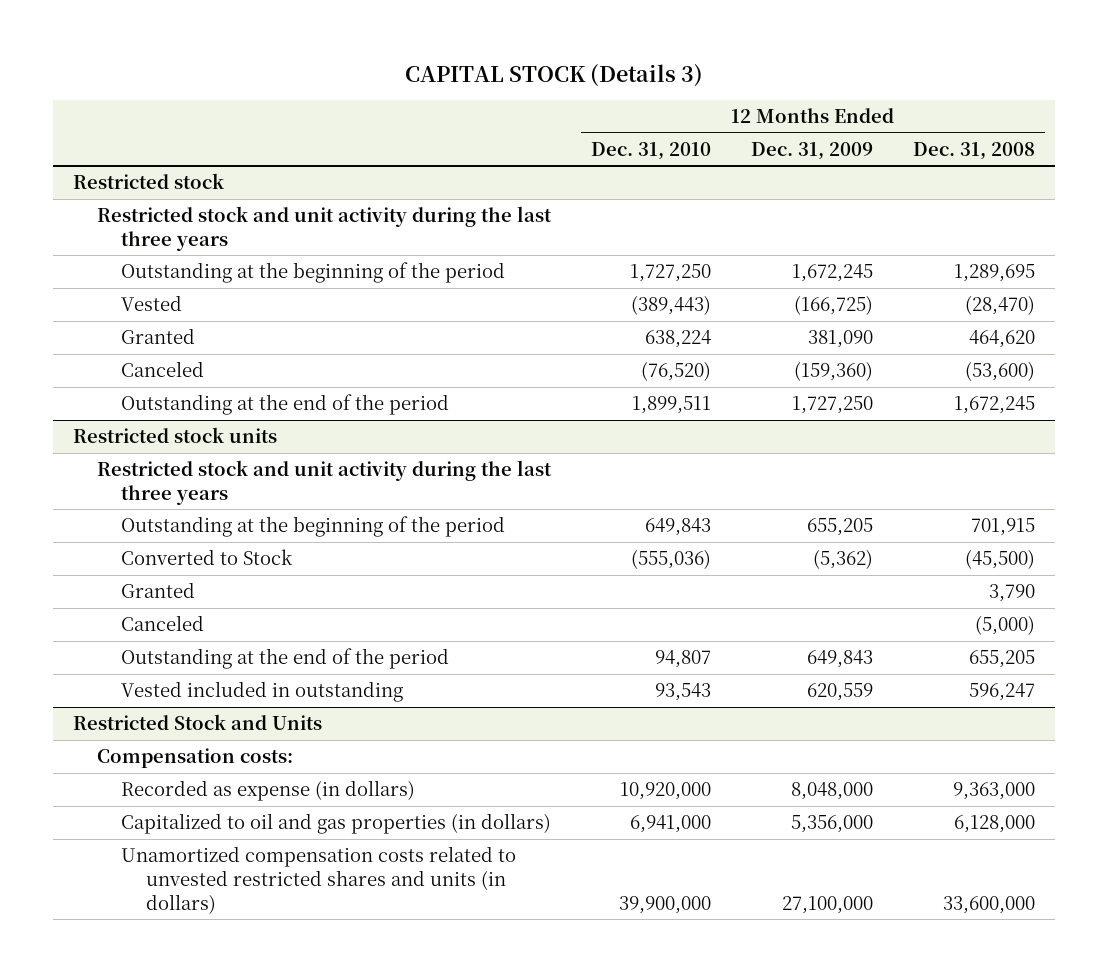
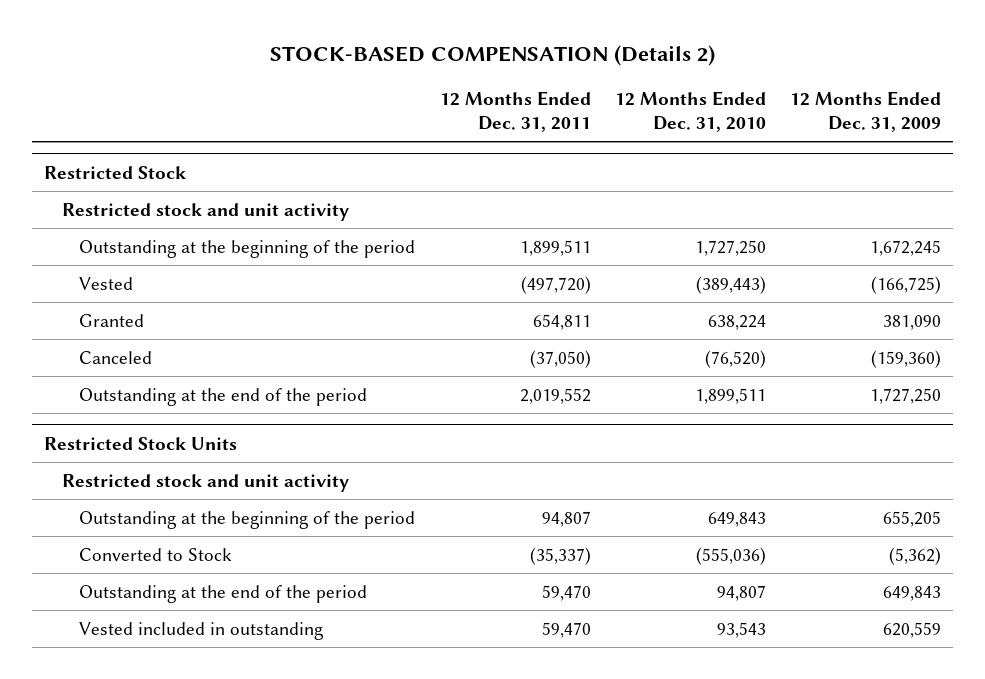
- CAPITAL STOCK (Details 3)
+ STOCK-BASED COMPENSATION (Details 2)
- | 12 Months Ended Dec. 31, 2010 | 12 Months Ended Dec. 31, 2009 | 12 Months Ended Dec. 31, 2008
+ | 12 Months Ended Dec. 31, 2011 | 12 Months Ended Dec. 31, 2010 | 12 Months Ended Dec. 31, 2009
- Restricted stock
- Restricted stock and unit activity during the last three years
+ Restricted Stock
+ Restricted stock and unit activity
- Restricted stock units
- Restricted stock and unit activity during the last three years
+ Restricted Stock Units
+ Restricted stock and unit activity
- Granted | | | 3,790
- Canceled | | | (5,000)
- Restricted Stock and Units
- Compensation costs:
- Recorded as expense (in dollars) | 10,920,000 | 8,048,000 | 9,363,000
- Capitalized to oil and gas properties (in dollars) | 6,941,000 | 5,356,000 | 6,128,000
- Unamortized compensation costs related to unvested restricted shares and units (in dollars) | 39,900,000 | 27,100,000 | 33,600,000

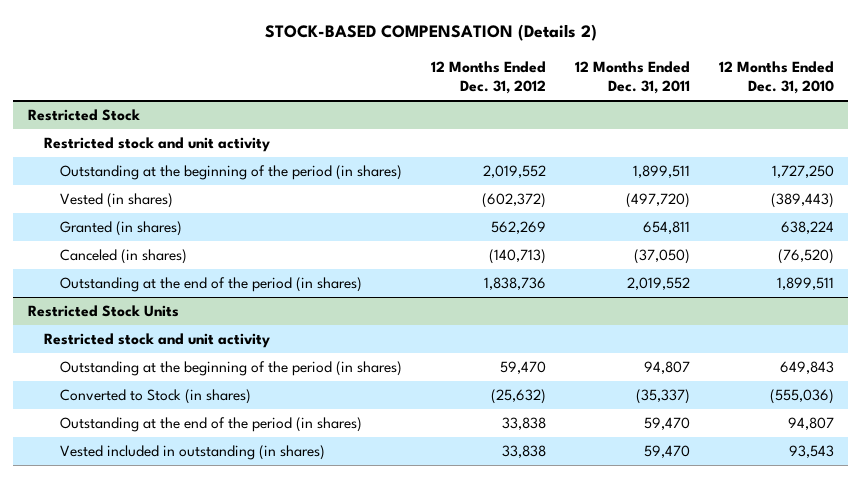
- | 12 Months Ended Dec. 31, 2011 | 12 Months Ended Dec. 31, 2010 | 12 Months Ended Dec. 31, 2009
+ | 12 Months Ended Dec. 31, 2012 | 12 Months Ended Dec. 31, 2011 | 12 Months Ended Dec. 31, 2010
@ Restricted Stock
- Outstanding at the beginning of the period | 1,899,511 | 1,727,250 | 1,672,245
- Vested | (497,720) | (389,443) | (166,725)
- Granted | 654,811 | 638,224 | 381,090
- Canceled | (37,050) | (76,520) | (159,360)
- Outstanding at the end of the period | 2,019,552 | 1,899,511 | 1,727,250
+ Outstanding at the beginning of the period (in shares) | 2,019,552 | 1,899,511 | 1,727,250
+ Vested (in shares) | (602,372) | (497,720) | (389,443)
+ Granted (in shares) | 562,269 | 654,811 | 638,224
+ Canceled (in shares) | (140,713) | (37,050) | (76,520)
+ Outstanding at the end of the period (in shares) | 1,838,736 | 2,019,552 | 1,899,511
@ Restricted Stock Units
- Outstanding at the beginning of the period | 94,807 | 649,843 | 655,205
- Converted to Stock | (35,337) | (555,036) | (5,362)
- Outstanding at the end of the period | 59,470 | 94,807 | 649,843
- Vested included in outstanding | 59,470 | 93,543 | 620,559
+ Outstanding at the beginning of the period (in shares) | 59,470 | 94,807 | 649,843
+ Converted to Stock (in shares) | (25,632) | (35,337) | (555,036)
+ Outstanding at the end of the period (in shares) | 33,838 | 59,470 | 94,807
+ Vested included in outstanding (in shares) | 33,838 | 59,470 | 93,543

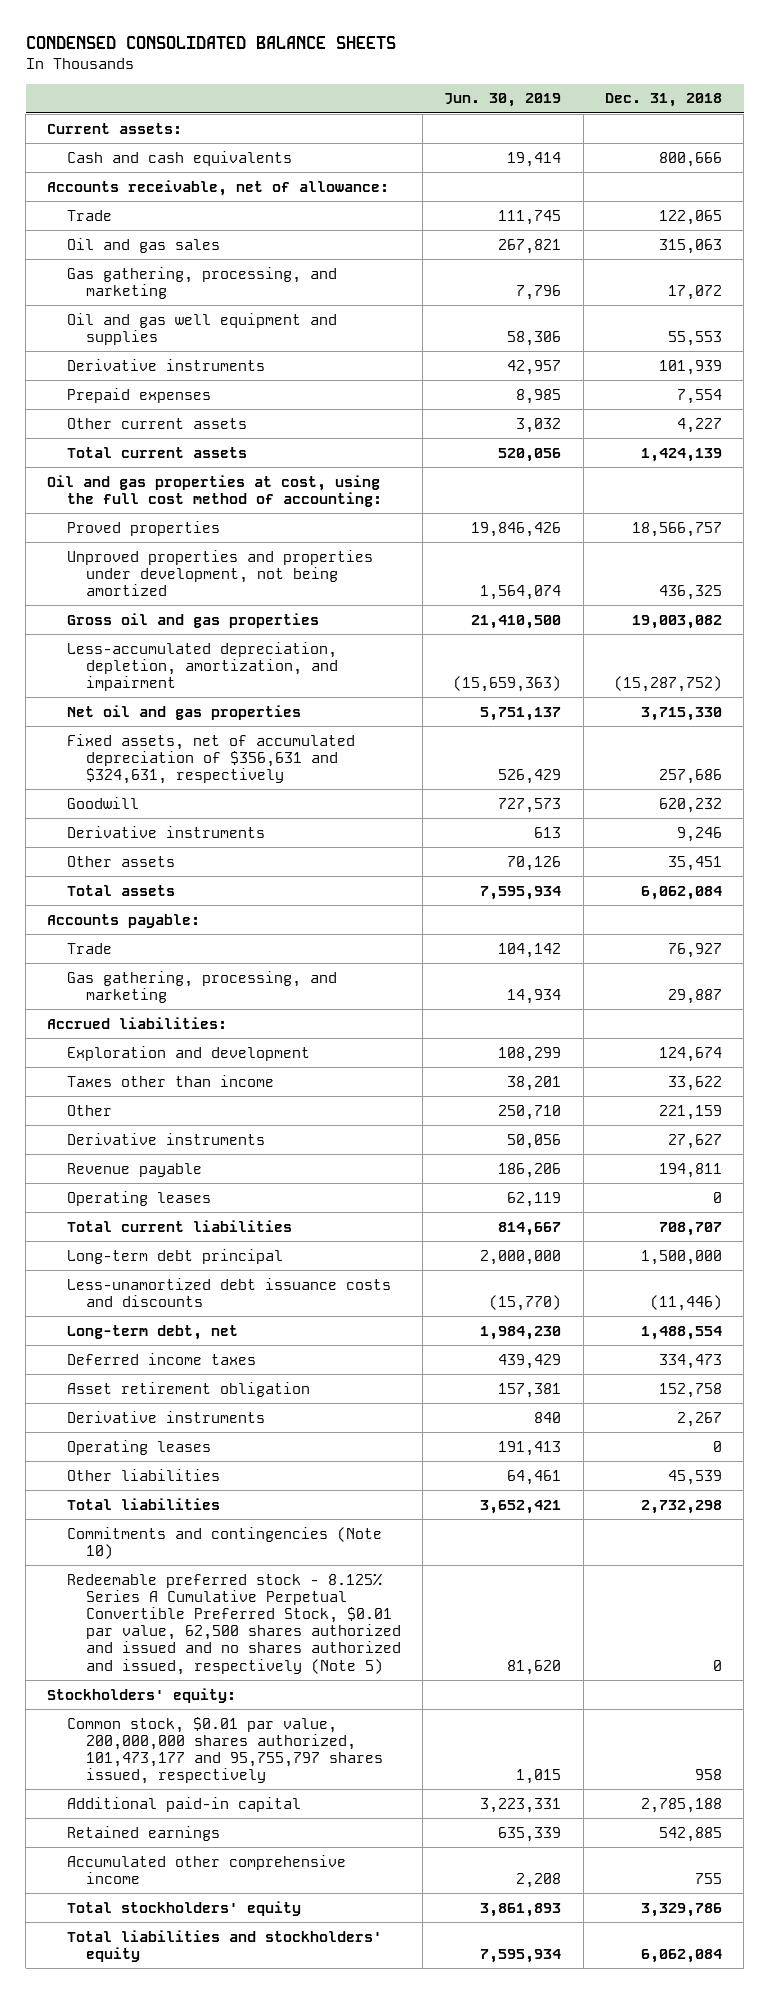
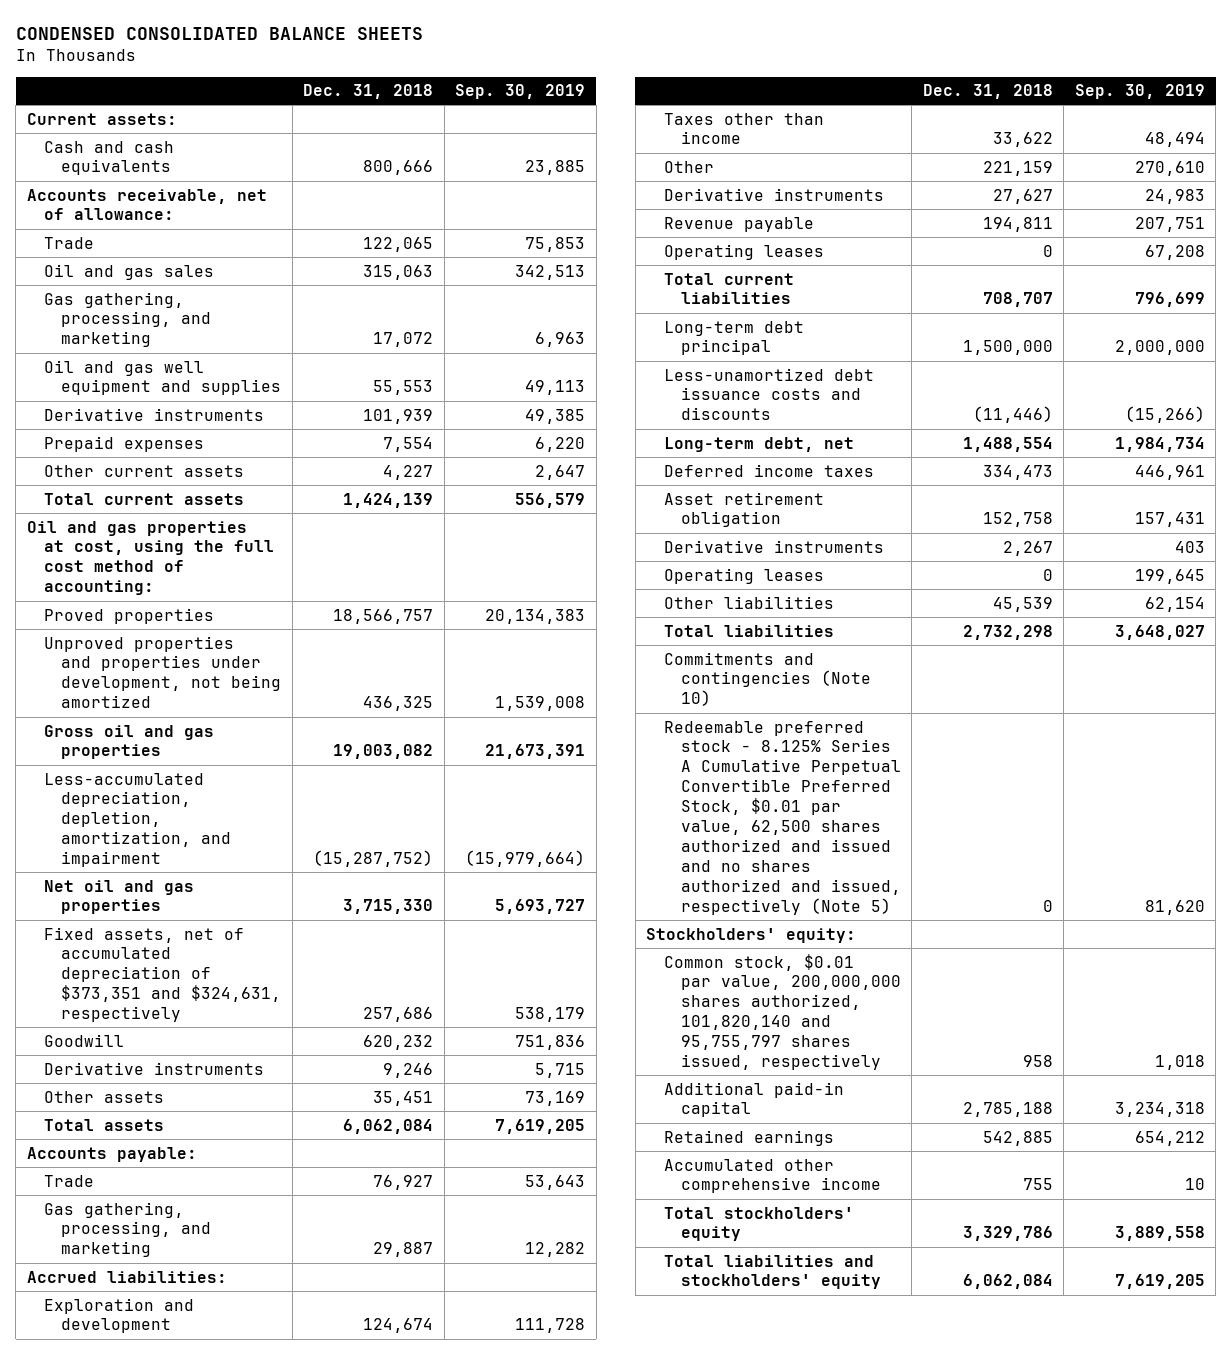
- | Jun. 30, 2019 | Dec. 31, 2018
+ | Dec. 31, 2018 | Sep. 30, 2019
- Fixed assets, net of accumulated depreciation of $356,631 and $324,631, respectively | 526,429 | 257,686
+ Fixed assets, net of accumulated depreciation of $373,351 and $324,631, respectively | 257,686 | 538,179
- Common stock, $0.01 par value, 200,000,000 shares authorized, 101,473,177 and 95,755,797 shares issued, respectively | 1,015 | 958
+ Common stock, $0.01 par value, 200,000,000 shares authorized, 101,820,140 and 95,755,797 shares issued, respectively | 958 | 1,018

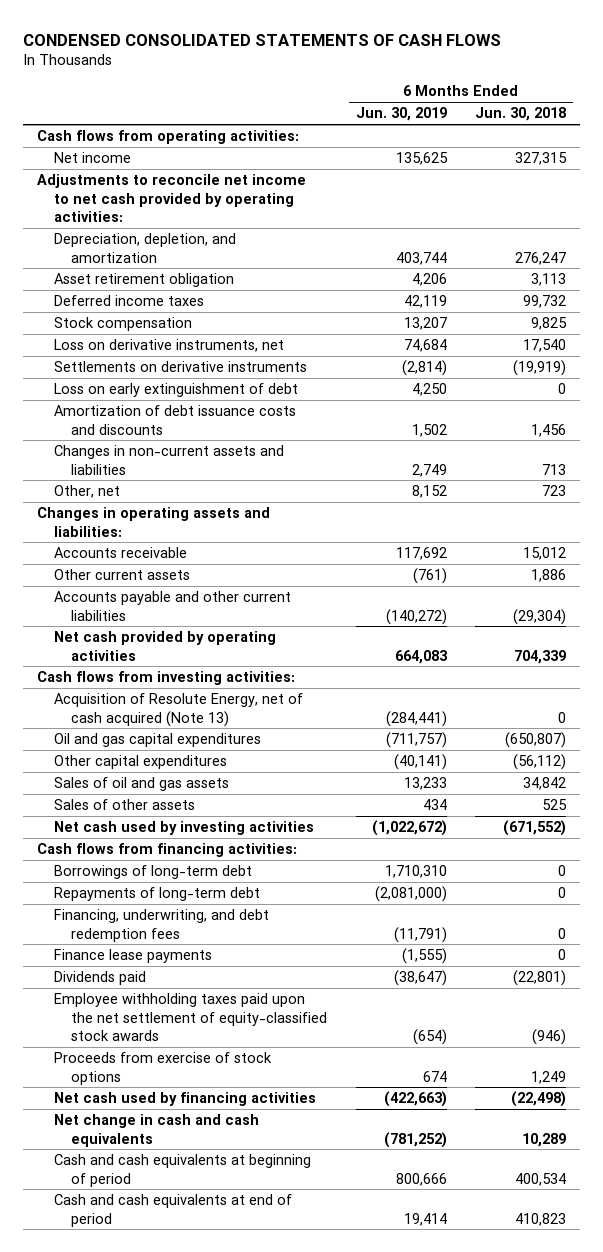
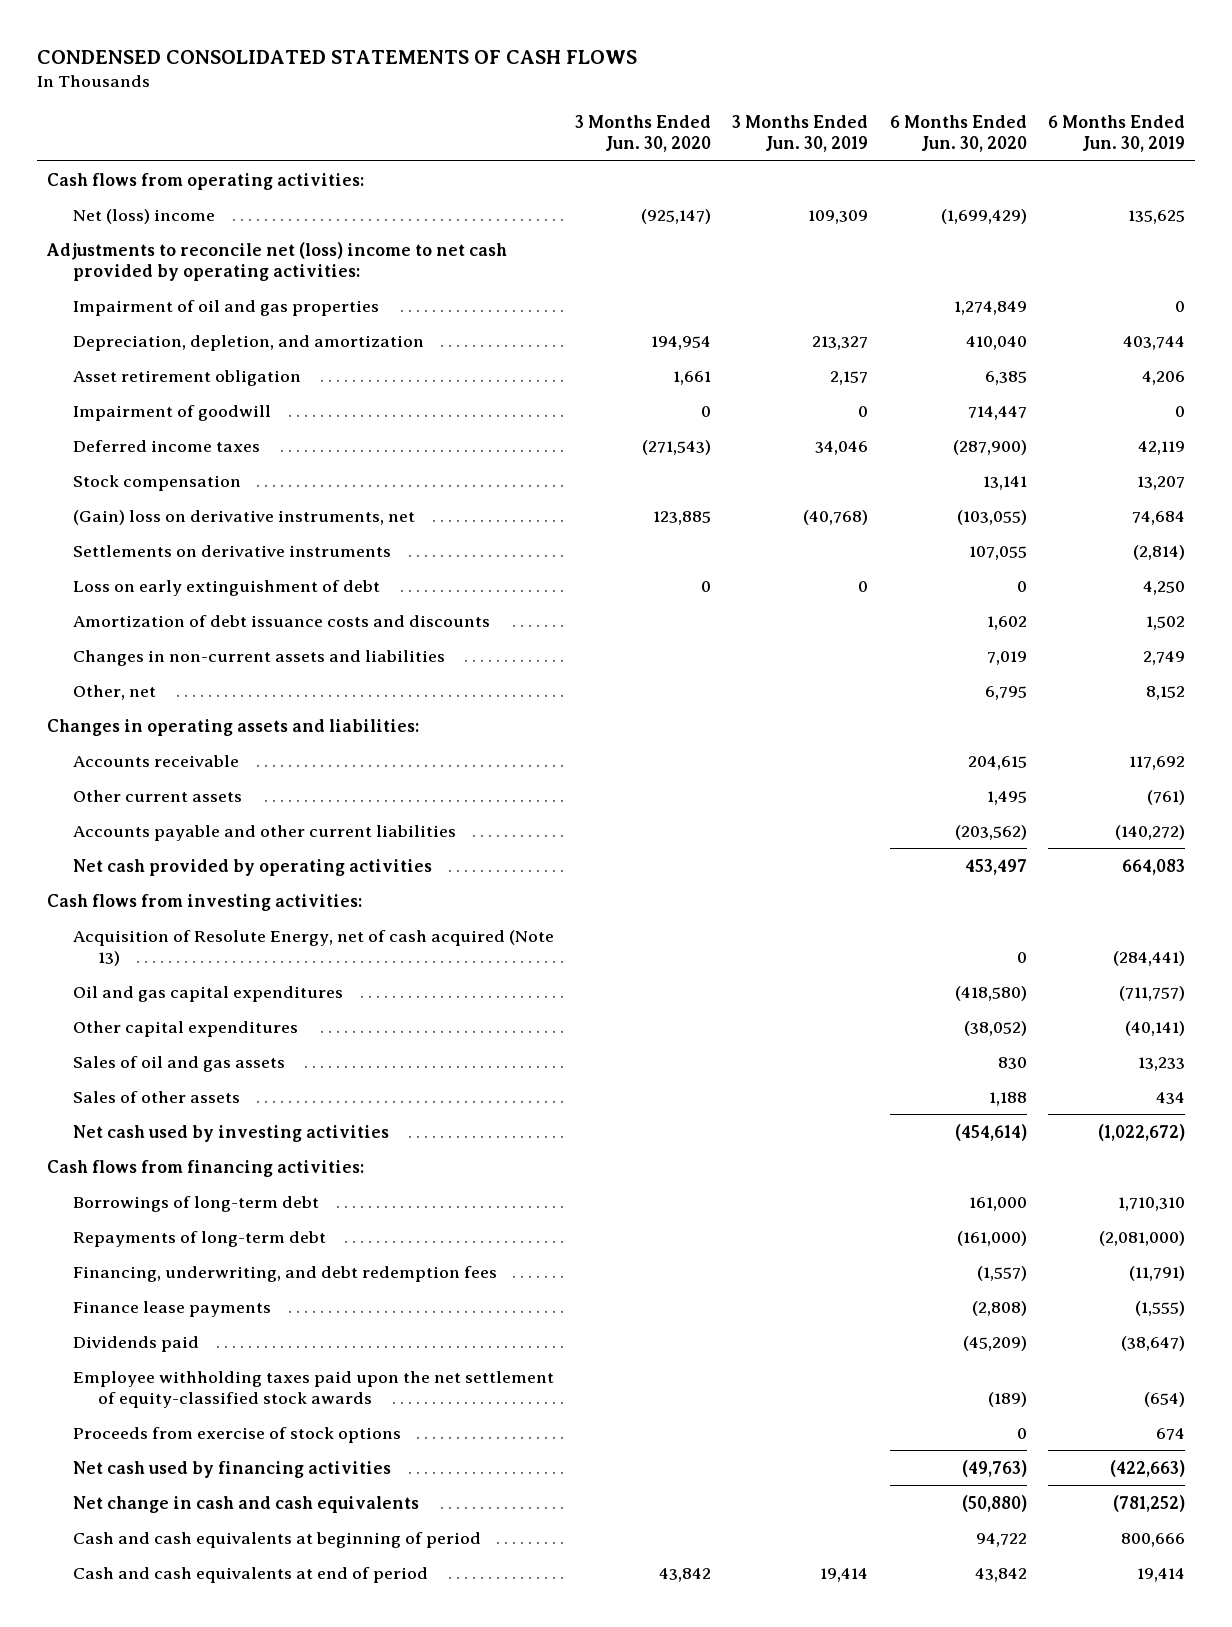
- | 6 Months Ended Jun. 30, 2019 | 6 Months Ended Jun. 30, 2018
+ | 3 Months Ended Jun. 30, 2020 | 3 Months Ended Jun. 30, 2019 | 6 Months Ended Jun. 30, 2020 | 6 Months Ended Jun. 30, 2019
- Net income | 135,625 | 327,315
- Adjustments to reconcile net income to net cash provided by operating activities:
+ Net (loss) income | (925,147) | 109,309 | (1,699,429) | 135,625
+ Adjustments to reconcile net (loss) income to net cash provided by operating activities:
+ Impairment of oil and gas properties | | | 1,274,849 | 0
+ Impairment of goodwill | 0 | 0 | 714,447 | 0
- Loss on derivative instruments, net | 74,684 | 17,540
+ (Gain) loss on derivative instruments, net | 123,885 | (40,768) | (103,055) | 74,684

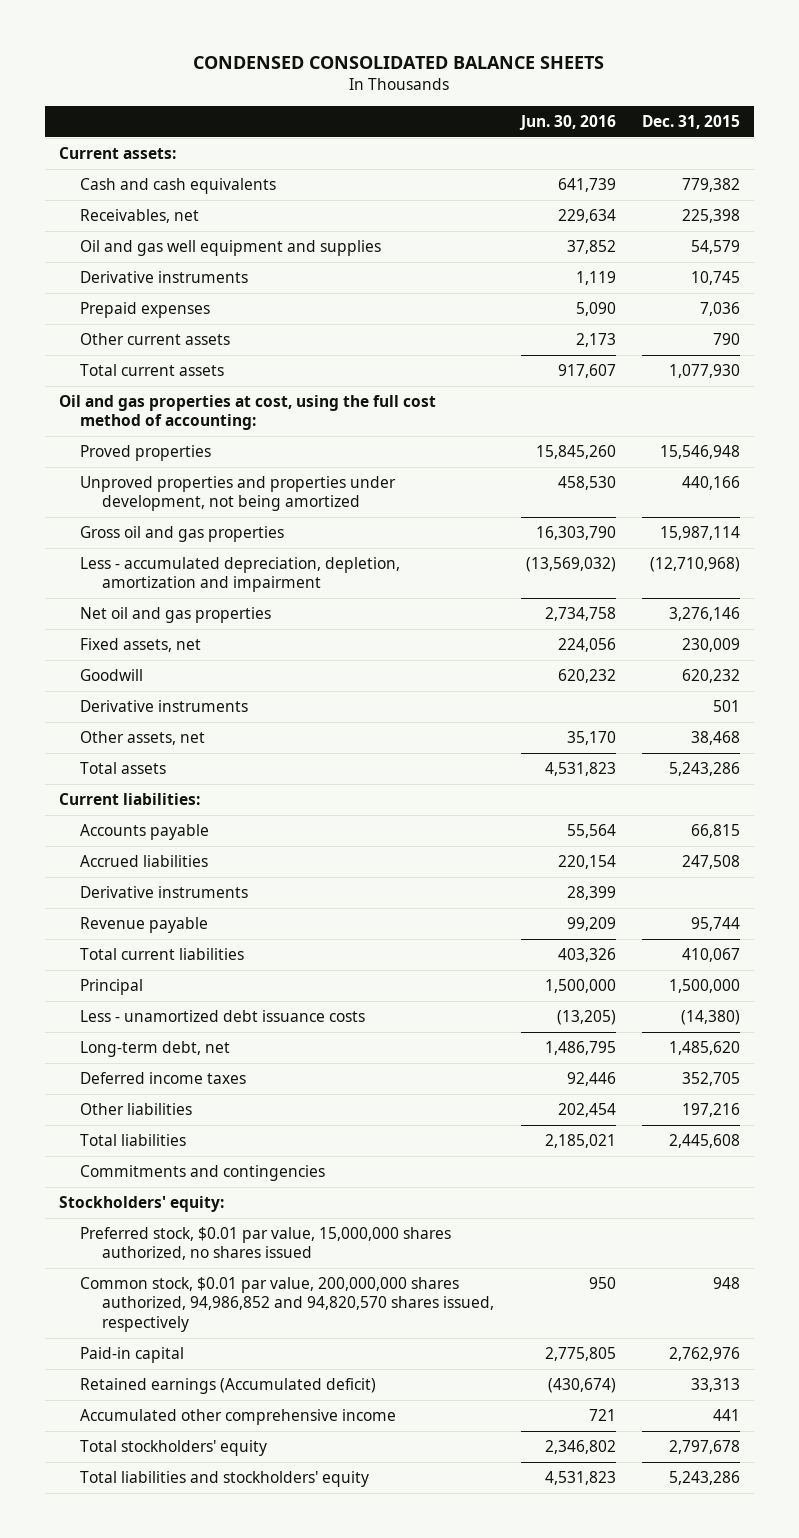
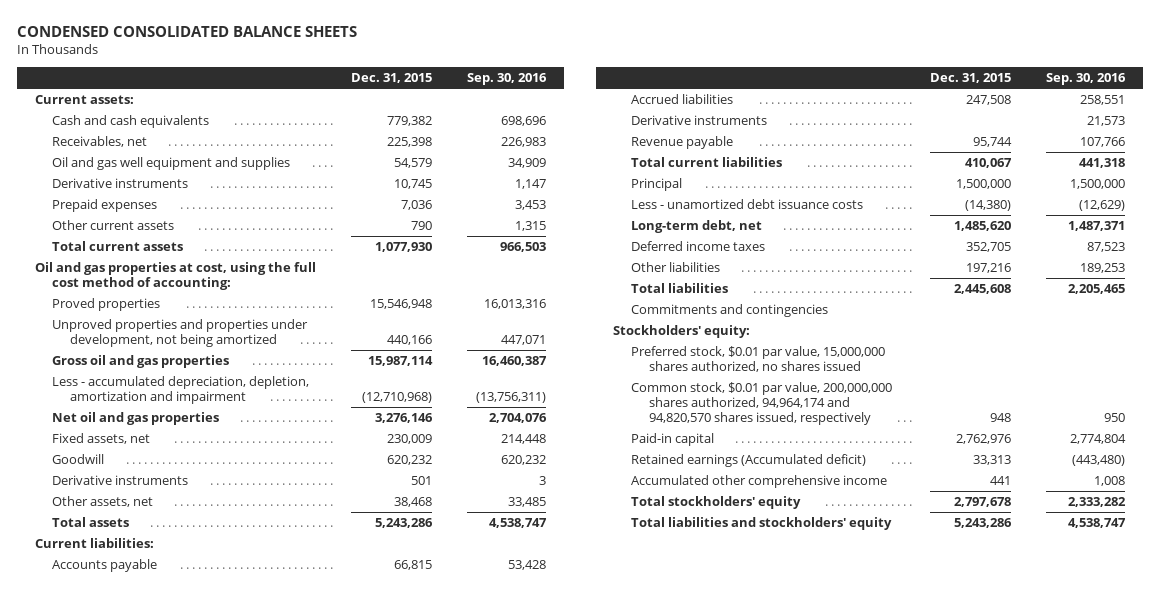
- | Jun. 30, 2016 | Dec. 31, 2015
+ | Dec. 31, 2015 | Sep. 30, 2016
- Common stock, $0.01 par value, 200,000,000 shares authorized, 94,986,852 and 94,820,570 shares issued, respectively | 950 | 948
+ Common stock, $0.01 par value, 200,000,000 shares authorized, 94,964,174 and 94,820,570 shares issued, respectively | 948 | 950

